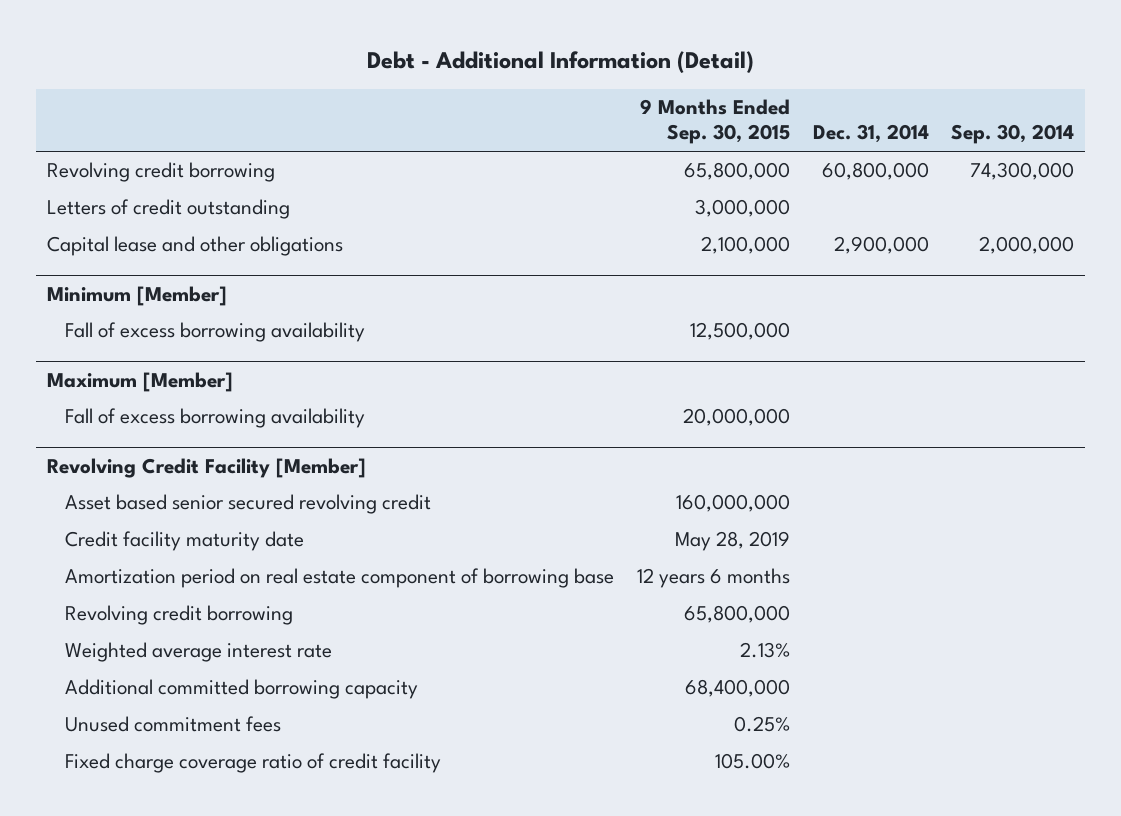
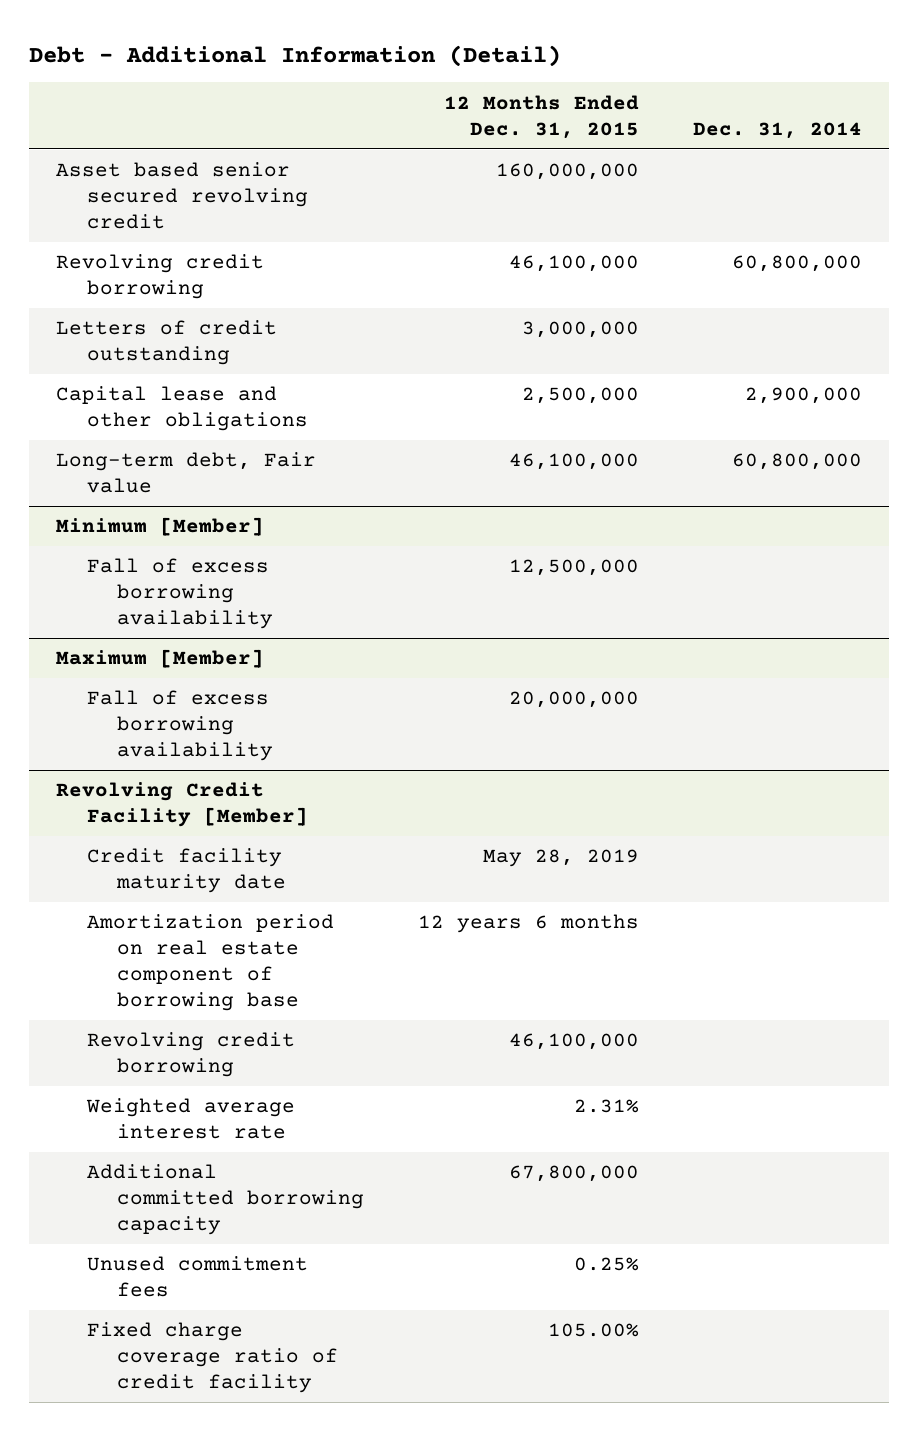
- | 9 Months Ended Sep. 30, 2015 | Dec. 31, 2014 | Sep. 30, 2014
+ | 12 Months Ended Dec. 31, 2015 | Dec. 31, 2014
+ Asset based senior secured revolving credit | 160,000,000 |
+ Long-term debt, Fair value | 46,100,000 | 60,800,000
@ Revolving Credit Facility [Member]
- Asset based senior secured revolving credit | 160,000,000 | |

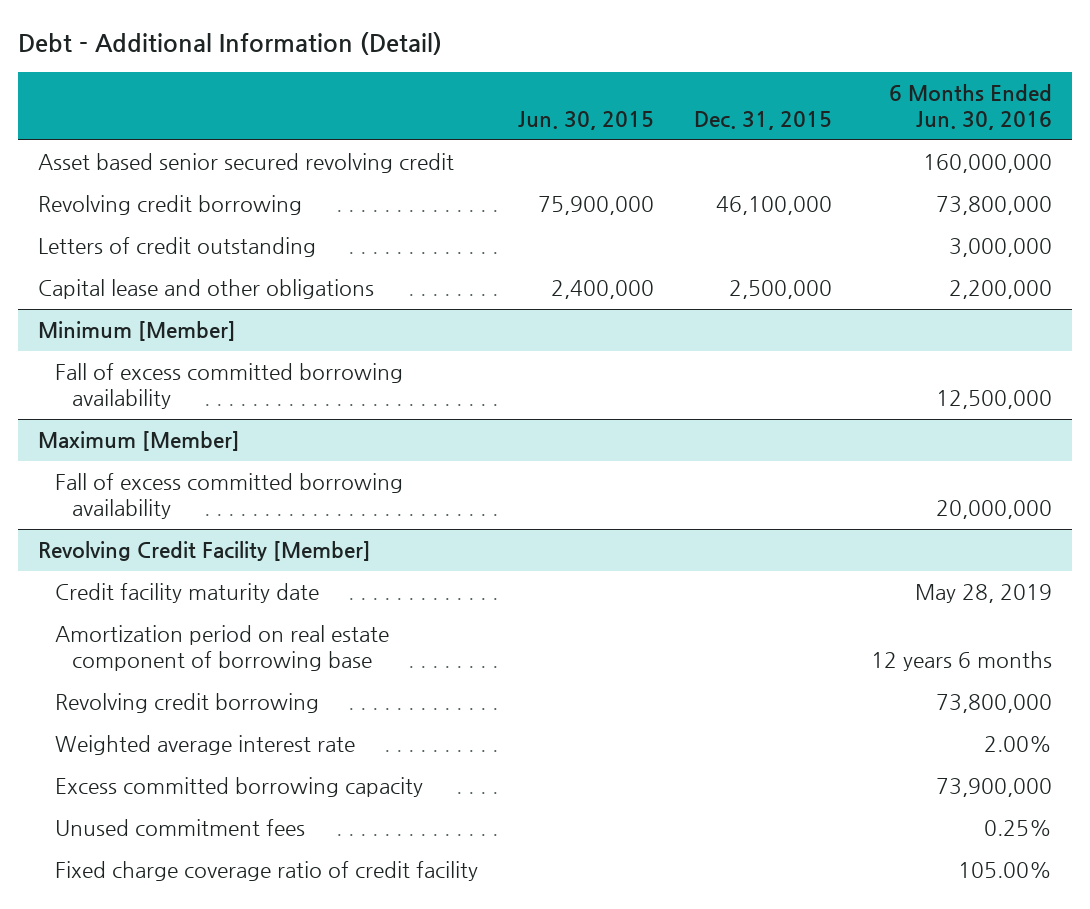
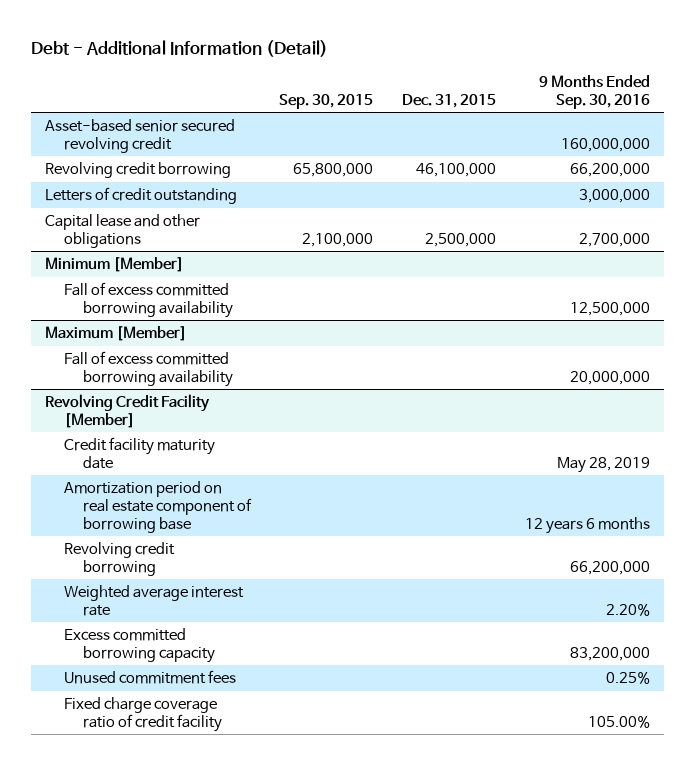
- | Jun. 30, 2015 | Dec. 31, 2015 | 6 Months Ended Jun. 30, 2016
+ | Sep. 30, 2015 | Dec. 31, 2015 | 9 Months Ended Sep. 30, 2016
- Asset based senior secured revolving credit | | | 160,000,000
+ Asset-based senior secured revolving credit | | | 160,000,000

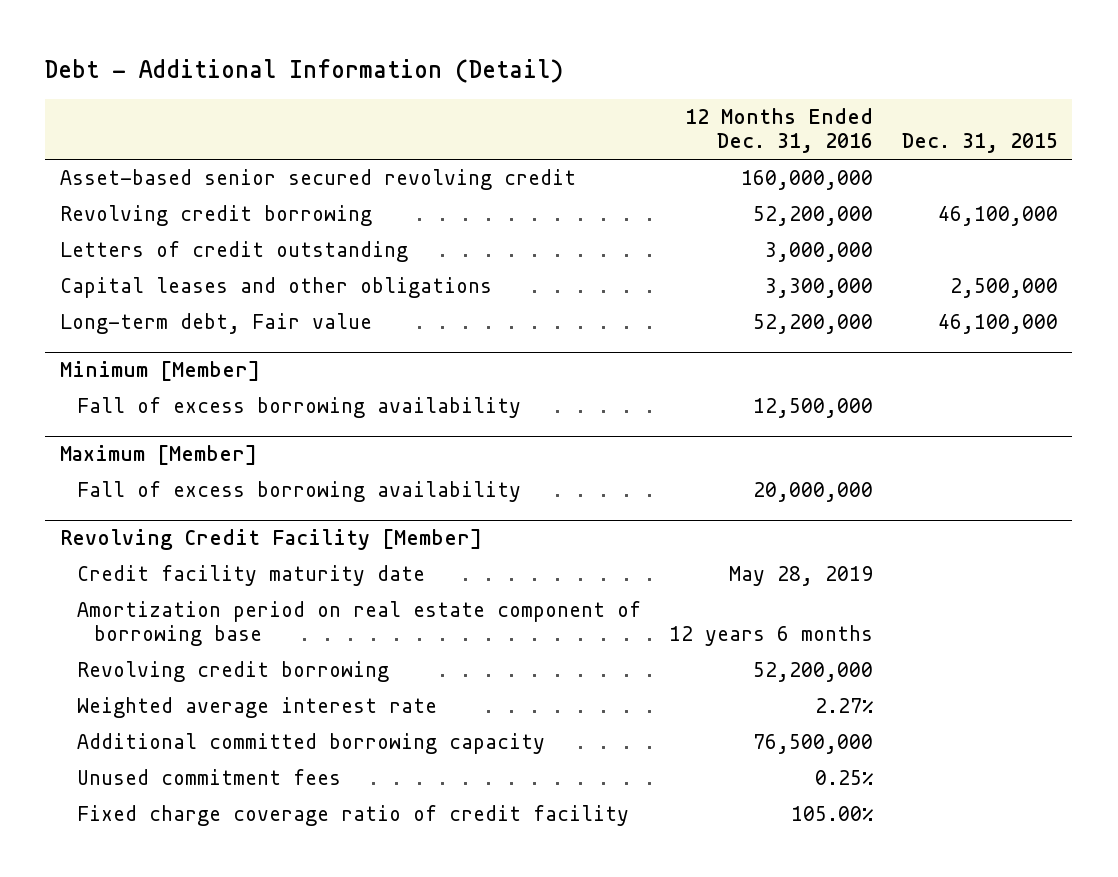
- | Sep. 30, 2015 | Dec. 31, 2015 | 9 Months Ended Sep. 30, 2016
+ | 12 Months Ended Dec. 31, 2016 | Dec. 31, 2015
- Capital lease and other obligations | 2,100,000 | 2,500,000 | 2,700,000
+ Capital leases and other obligations | 3,300,000 | 2,500,000
+ Long-term debt, Fair value | 52,200,000 | 46,100,000
@ Minimum [Member]
- Fall of excess committed borrowing availability | | | 12,500,000
+ Fall of excess borrowing availability | 12,500,000 |
@ Maximum [Member]
- Fall of excess committed borrowing availability | | | 20,000,000
+ Fall of excess borrowing availability | 20,000,000 |
@ Revolving Credit Facility [Member]
- Excess committed borrowing capacity | | | 83,200,000
+ Additional committed borrowing capacity | 76,500,000 |

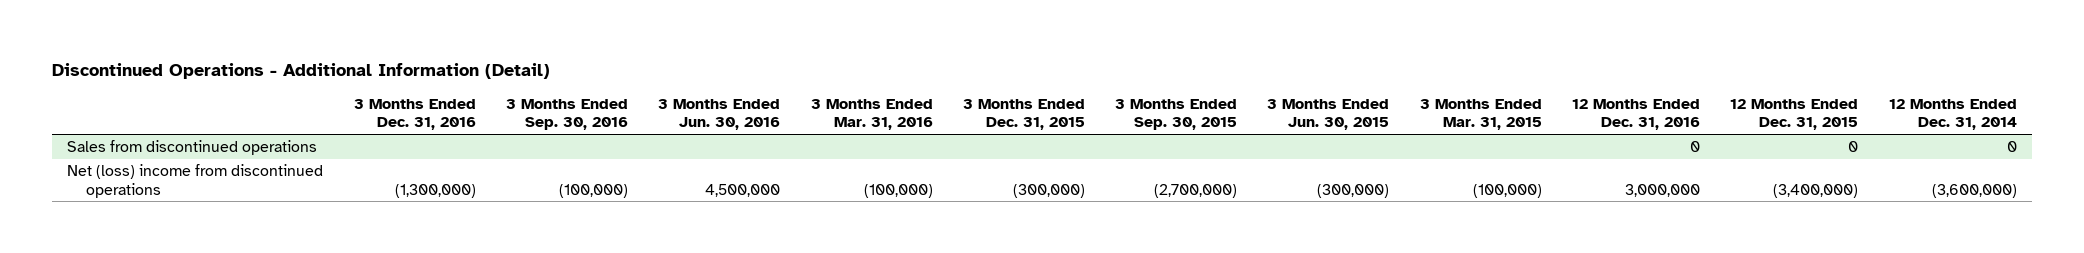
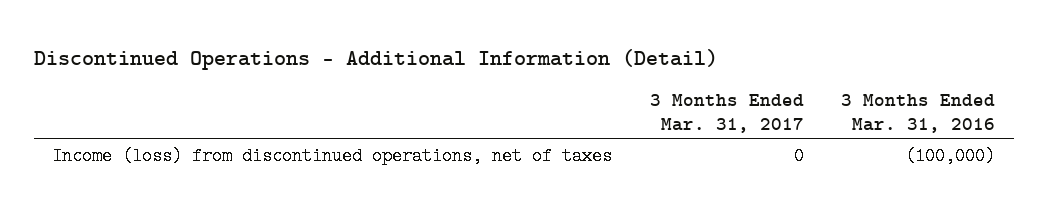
- | 3 Months Ended Dec. 31, 2016 | 3 Months Ended Sep. 30, 2016 | 3 Months Ended Jun. 30, 2016 | 3 Months Ended Mar. 31, 2016 | 3 Months Ended Dec. 31, 2015 | 3 Months Ended Sep. 30, 2015 | 3 Months Ended Jun. 30, 2015 | 3 Months Ended Mar. 31, 2015 | 12 Months Ended Dec. 31, 2016 | 12 Months Ended Dec. 31, 2015 | 12 Months Ended Dec. 31, 2014
+ | 3 Months Ended Mar. 31, 2017 | 3 Months Ended Mar. 31, 2016
- Sales from discontinued operations | | | | | | | | | 0 | 0 | 0
- Net (loss) income from discontinued operations | (1,300,000) | (100,000) | 4,500,000 | (100,000) | (300,000) | (2,700,000) | (300,000) | (100,000) | 3,000,000 | (3,400,000) | (3,600,000)
+ Income (loss) from discontinued operations, net of taxes | 0 | (100,000)

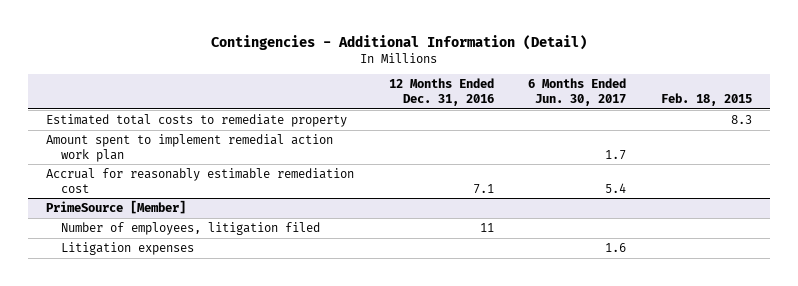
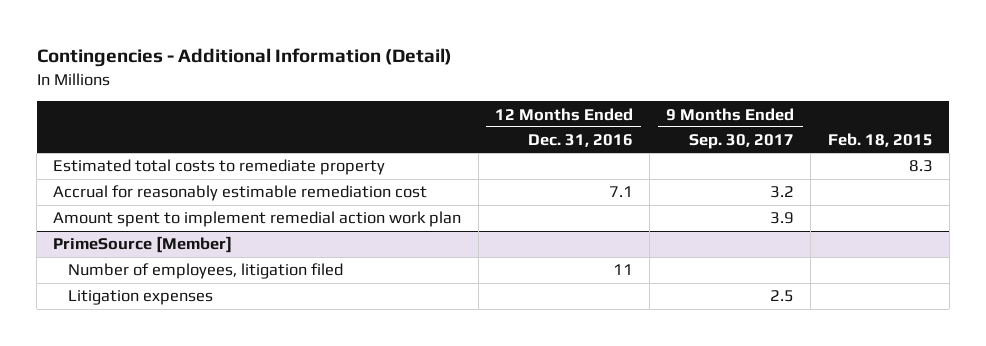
- | 12 Months Ended Dec. 31, 2016 | 6 Months Ended Jun. 30, 2017 | Feb. 18, 2015
+ | 12 Months Ended Dec. 31, 2016 | 9 Months Ended Sep. 30, 2017 | Feb. 18, 2015
moved down: Amount spent to implement remedial action work plan | | 3.9 |

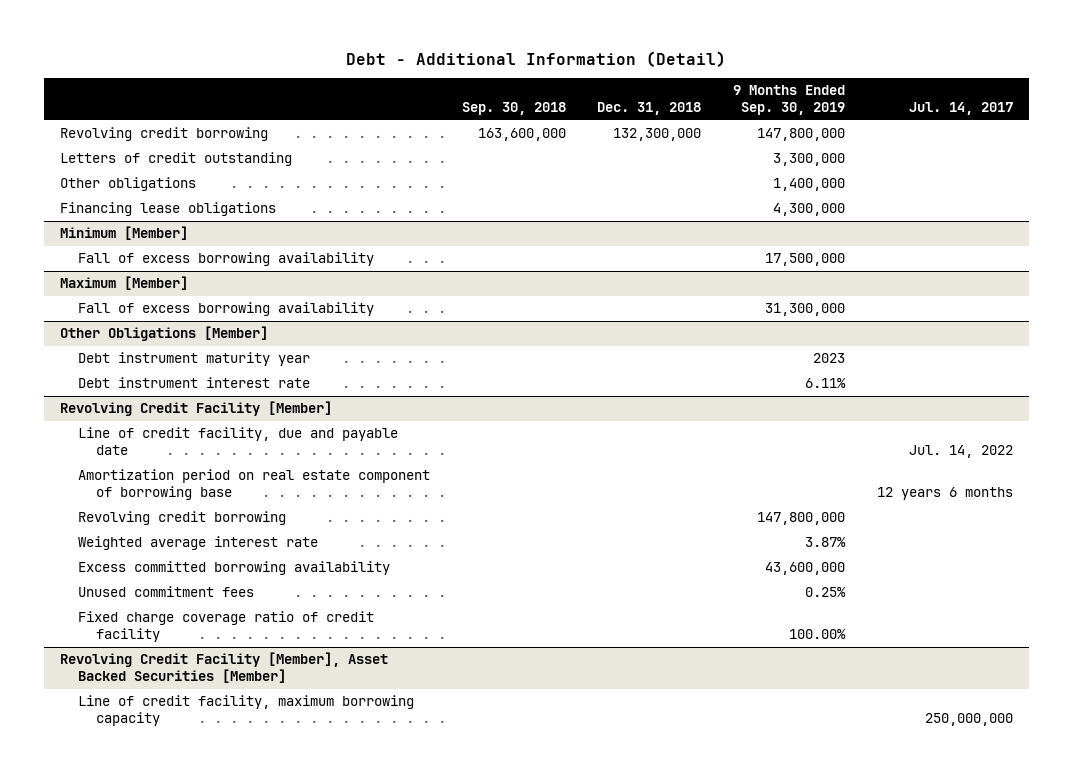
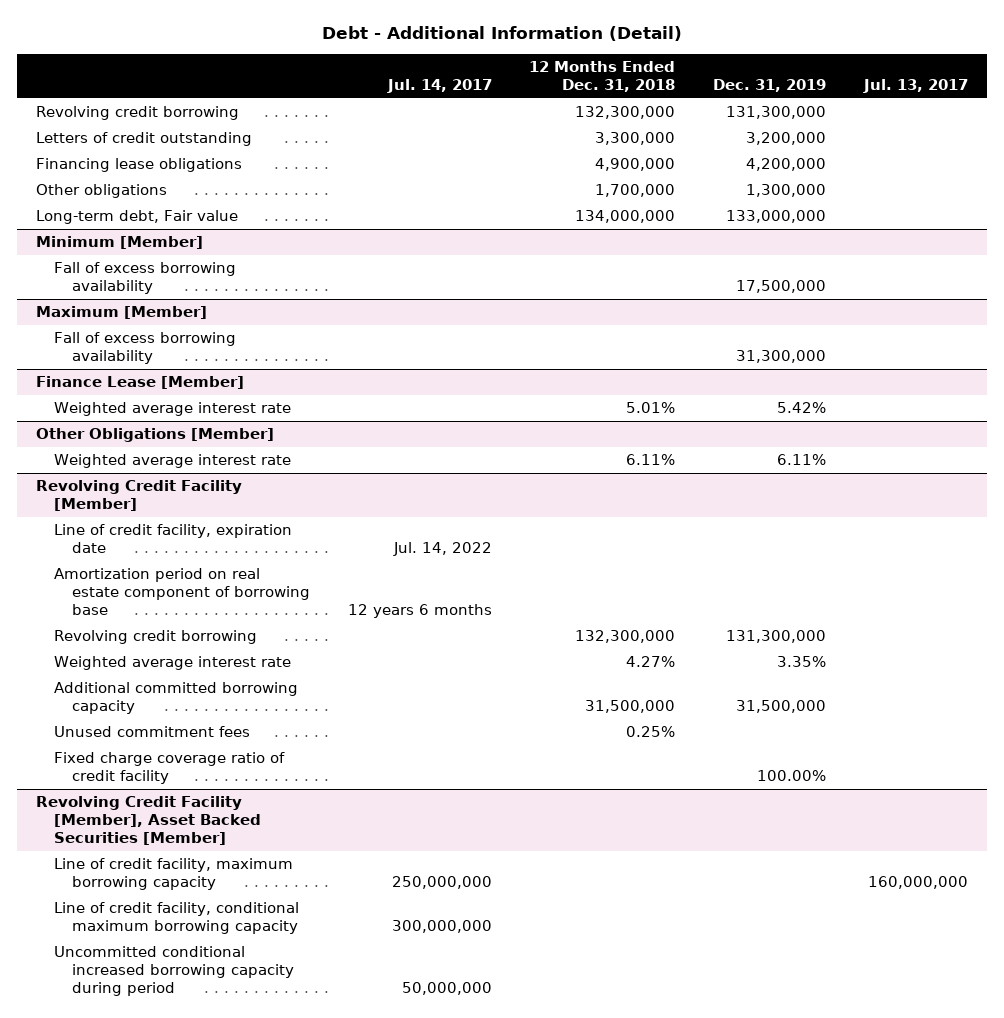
- | Sep. 30, 2018 | Dec. 31, 2018 | 9 Months Ended Sep. 30, 2019 | Jul. 14, 2017
+ | Jul. 14, 2017 | 12 Months Ended Dec. 31, 2018 | Dec. 31, 2019 | Jul. 13, 2017
moved down: Other obligations | | 1,700,000 | 1,300,000 |
+ Long-term debt, Fair value | | 134,000,000 | 133,000,000 |
+ Finance Lease [Member]
+ Weighted average interest rate | | 5.01% | 5.42% |
@ Other Obligations [Member]
- Debt instrument maturity year | | | 2023 |
- Debt instrument interest rate | | | 6.11% |
+ Weighted average interest rate | | 6.11% | 6.11% |
@ Revolving Credit Facility [Member]
- Line of credit facility, due and payable date | | | | Jul. 14, 2022
+ Line of credit facility, expiration date | Jul. 14, 2022 | | |
- Excess committed borrowing availability | | | 43,600,000 |
+ Additional committed borrowing capacity | | 31,500,000 | 31,500,000 |
@ Revolving Credit Facility [Member], Asset Backed Securities [Member]
+ Line of credit facility, conditional maximum borrowing capacity | 300,000,000 | | |
+ Uncommitted conditional increased borrowing capacity during period | 50,000,000 | | |

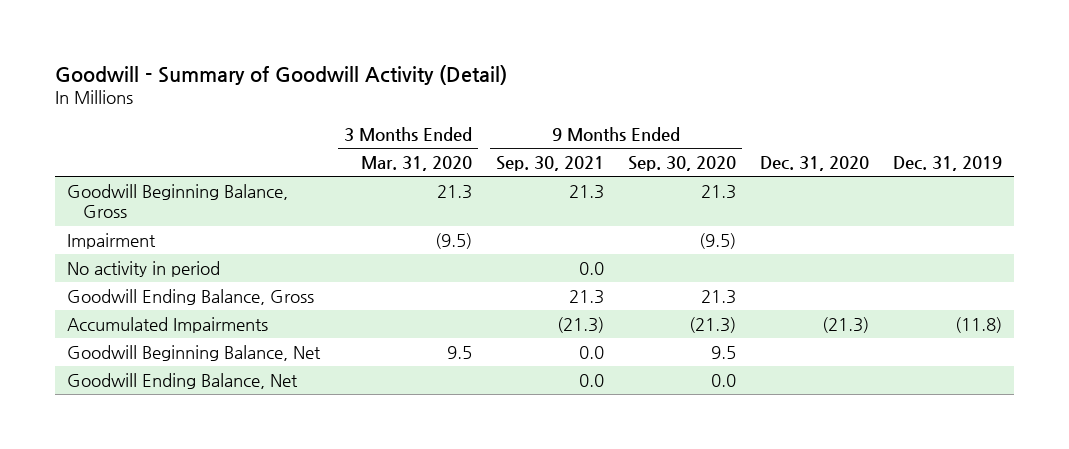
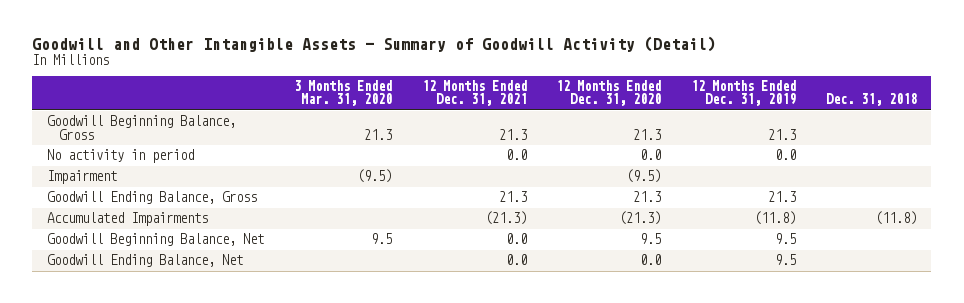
- Goodwill - Summary of Goodwill Activity (Detail)
+ Goodwill and Other Intangible Assets - Summary of Goodwill Activity (Detail)
- | 3 Months Ended Mar. 31, 2020 | 9 Months Ended Sep. 30, 2021 | 9 Months Ended Sep. 30, 2020 | Dec. 31, 2020 | Dec. 31, 2019
+ | 3 Months Ended Mar. 31, 2020 | 12 Months Ended Dec. 31, 2021 | 12 Months Ended Dec. 31, 2020 | 12 Months Ended Dec. 31, 2019 | Dec. 31, 2018
moved down: Impairment | (9.5) | | (9.5) | |

